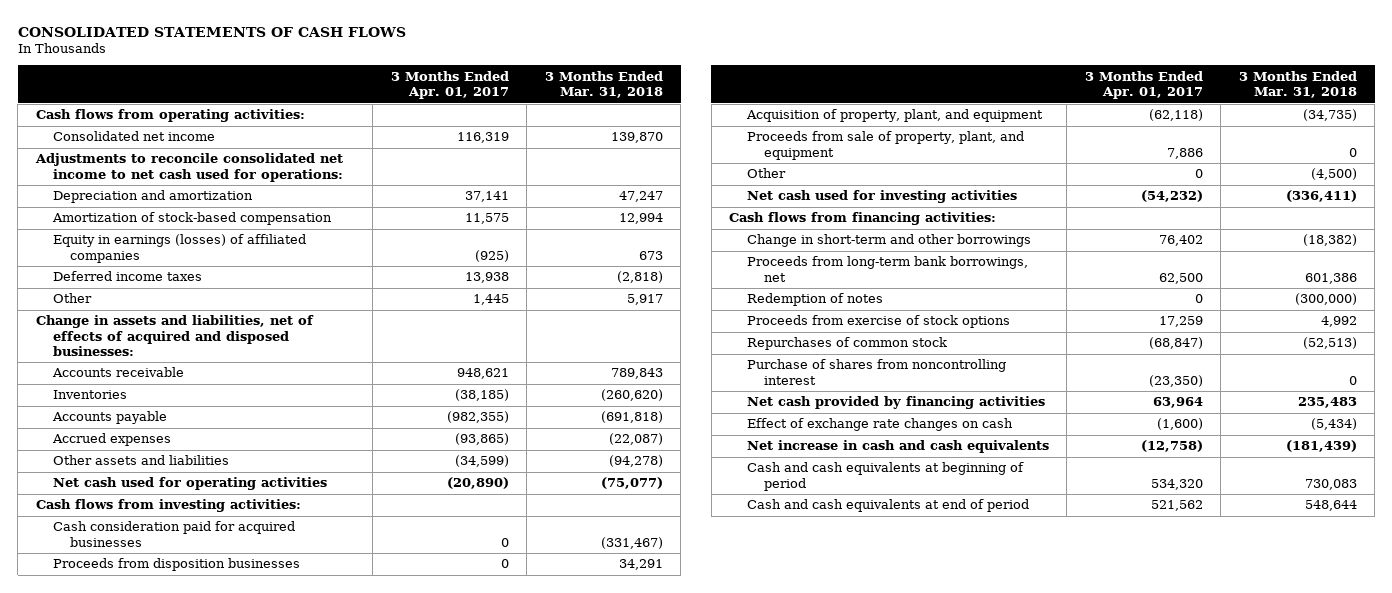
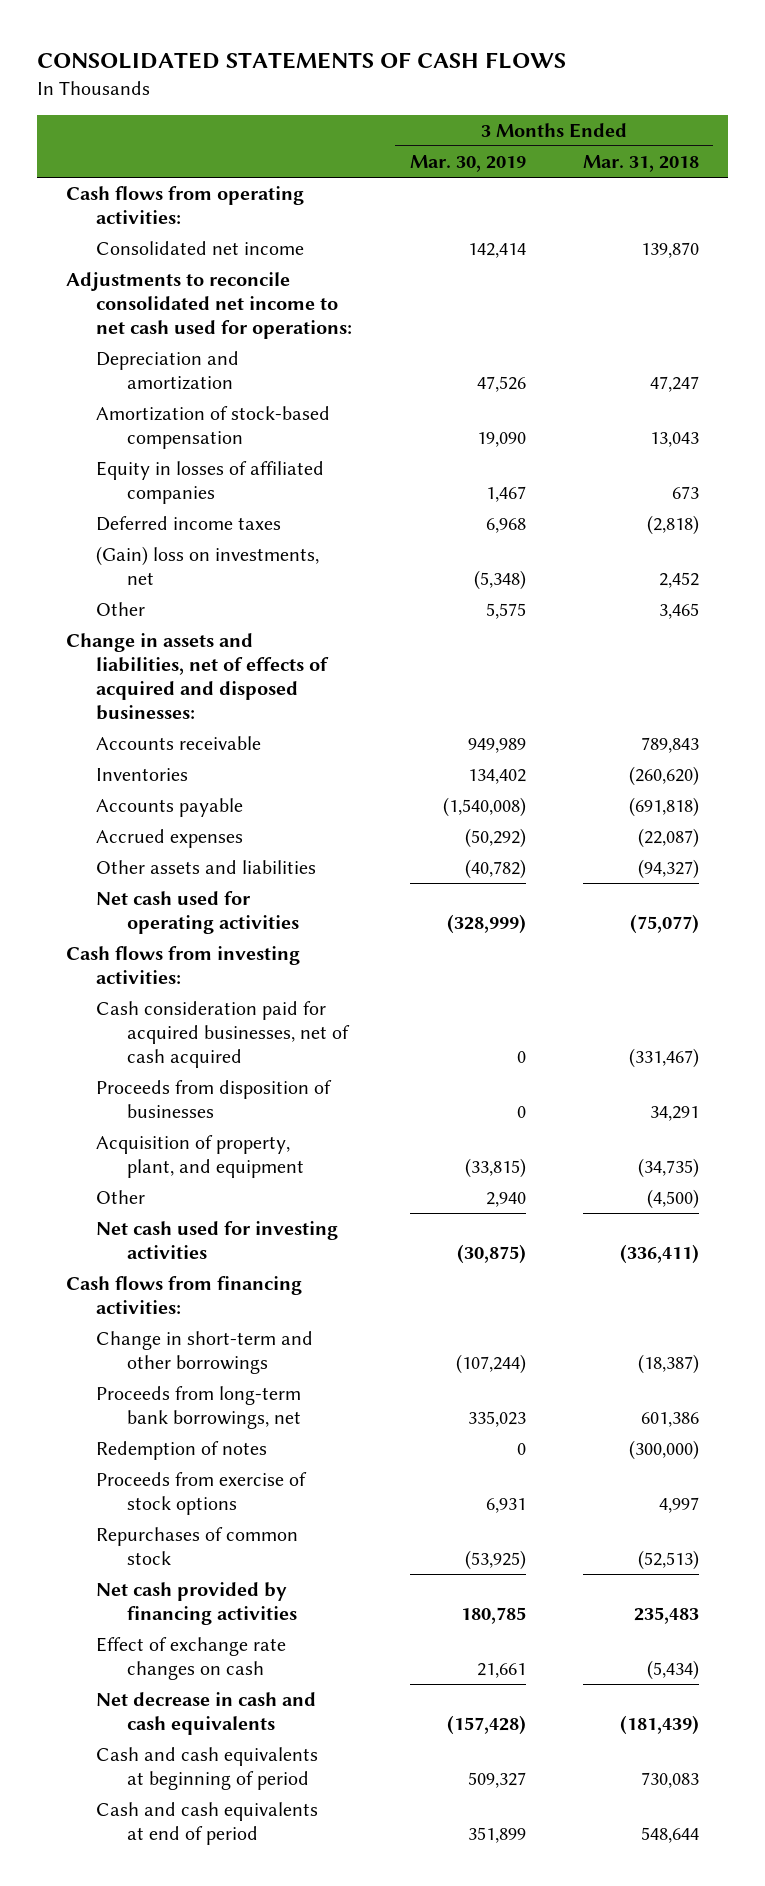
- | 3 Months Ended Apr. 01, 2017 | 3 Months Ended Mar. 31, 2018
+ | 3 Months Ended Mar. 30, 2019 | 3 Months Ended Mar. 31, 2018
- Amortization of stock-based compensation | 11,575 | 12,994
- Equity in earnings (losses) of affiliated companies | (925) | 673
+ Amortization of stock-based compensation | 19,090 | 13,043
+ Equity in losses of affiliated companies | 1,467 | 673
- Other | 1,445 | 5,917
+ (Gain) loss on investments, net | (5,348) | 2,452
+ Other | 5,575 | 3,465
- Other assets and liabilities | (34,599) | (94,278)
+ Other assets and liabilities | (40,782) | (94,327)
- Cash consideration paid for acquired businesses | 0 | (331,467)
- Proceeds from disposition businesses | 0 | 34,291
+ Cash consideration paid for acquired businesses, net of cash acquired | 0 | (331,467)
+ Proceeds from disposition of businesses | 0 | 34,291
- Proceeds from sale of property, plant, and equipment | 7,886 | 0
- Change in short-term and other borrowings | 76,402 | (18,382)
+ Change in short-term and other borrowings | (107,244) | (18,387)
- Proceeds from exercise of stock options | 17,259 | 4,992
+ Proceeds from exercise of stock options | 6,931 | 4,997
- Purchase of shares from noncontrolling interest | (23,350) | 0
- Net increase in cash and cash equivalents | (12,758) | (181,439)
+ Net decrease in cash and cash equivalents | (157,428) | (181,439)

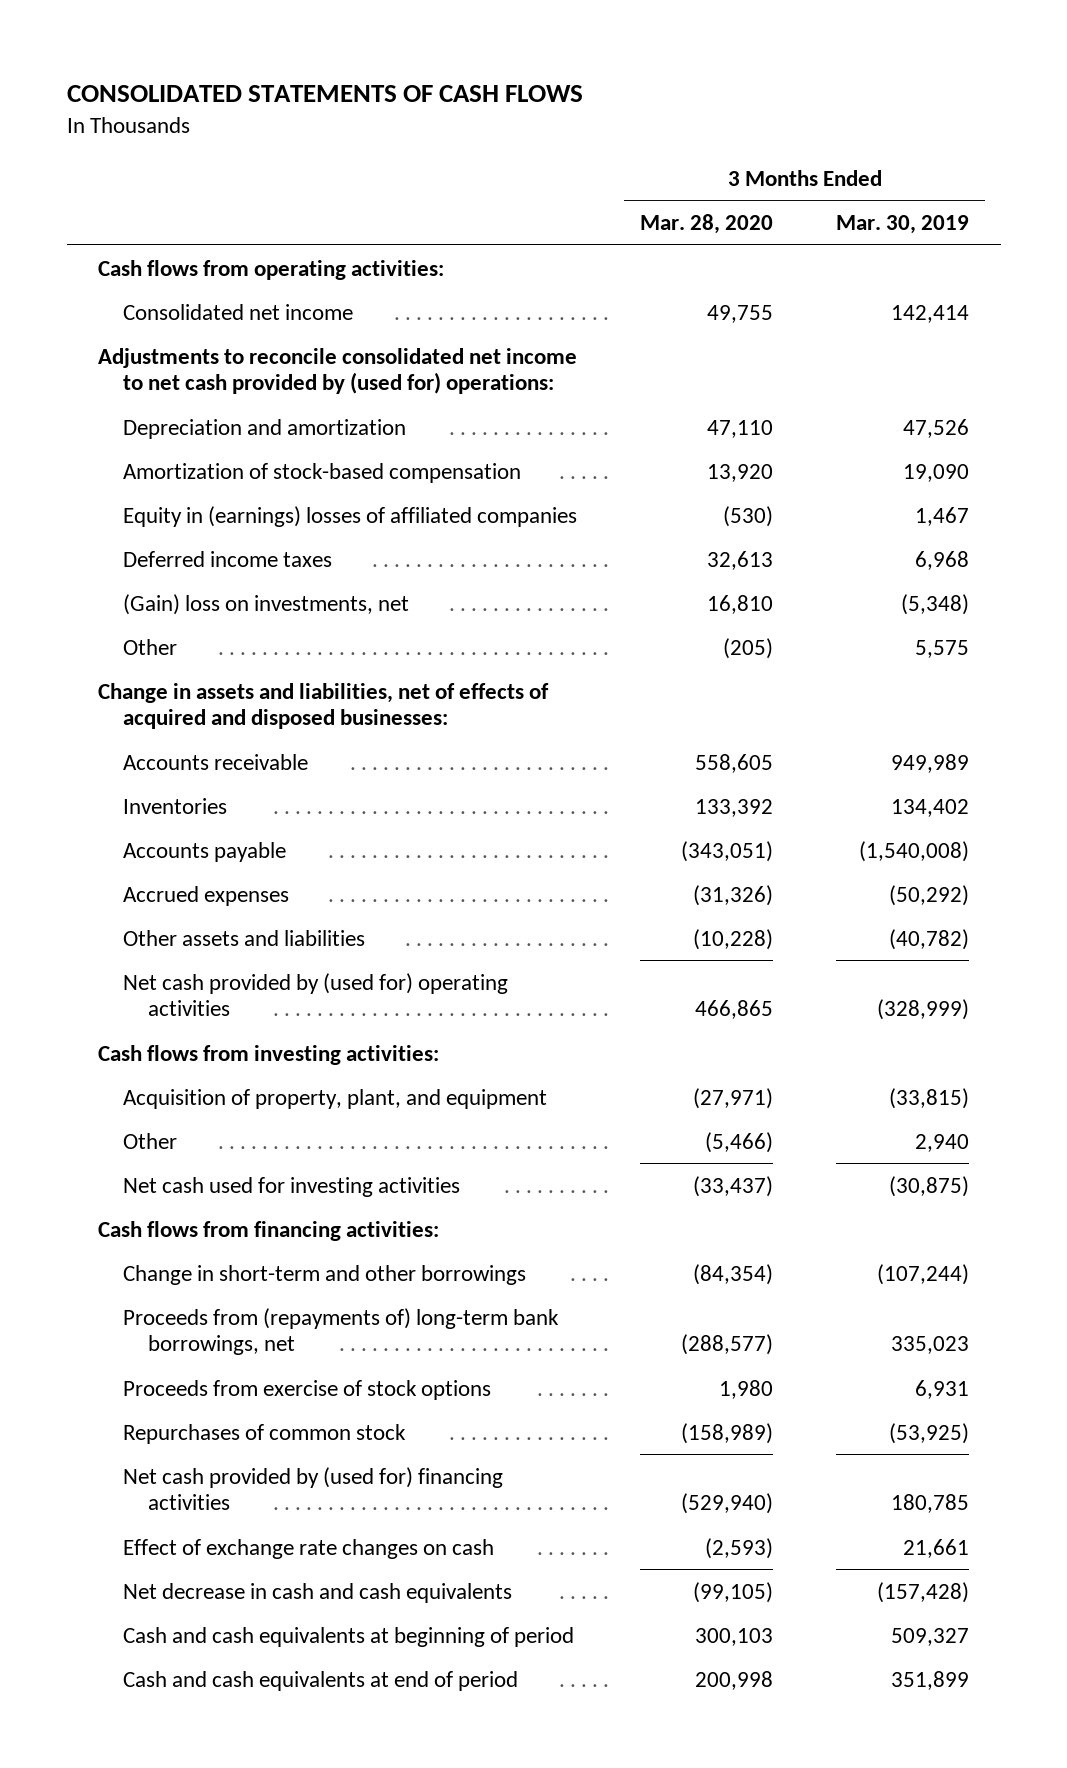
- | 3 Months Ended Mar. 30, 2019 | 3 Months Ended Mar. 31, 2018
+ | 3 Months Ended Mar. 28, 2020 | 3 Months Ended Mar. 30, 2019
- Adjustments to reconcile consolidated net income to net cash used for operations:
+ Adjustments to reconcile consolidated net income to net cash provided by (used for) operations:
- Equity in losses of affiliated companies | 1,467 | 673
+ Equity in (earnings) losses of affiliated companies | (530) | 1,467
- Net cash used for operating activities | (328,999) | (75,077)
+ Net cash provided by (used for) operating activities | 466,865 | (328,999)
- Cash consideration paid for acquired businesses, net of cash acquired | 0 | (331,467)
- Proceeds from disposition of businesses | 0 | 34,291
- Proceeds from long-term bank borrowings, net | 335,023 | 601,386
- Redemption of notes | 0 | (300,000)
+ Proceeds from (repayments of) long-term bank borrowings, net | (288,577) | 335,023
- Net cash provided by financing activities | 180,785 | 235,483
+ Net cash provided by (used for) financing activities | (529,940) | 180,785

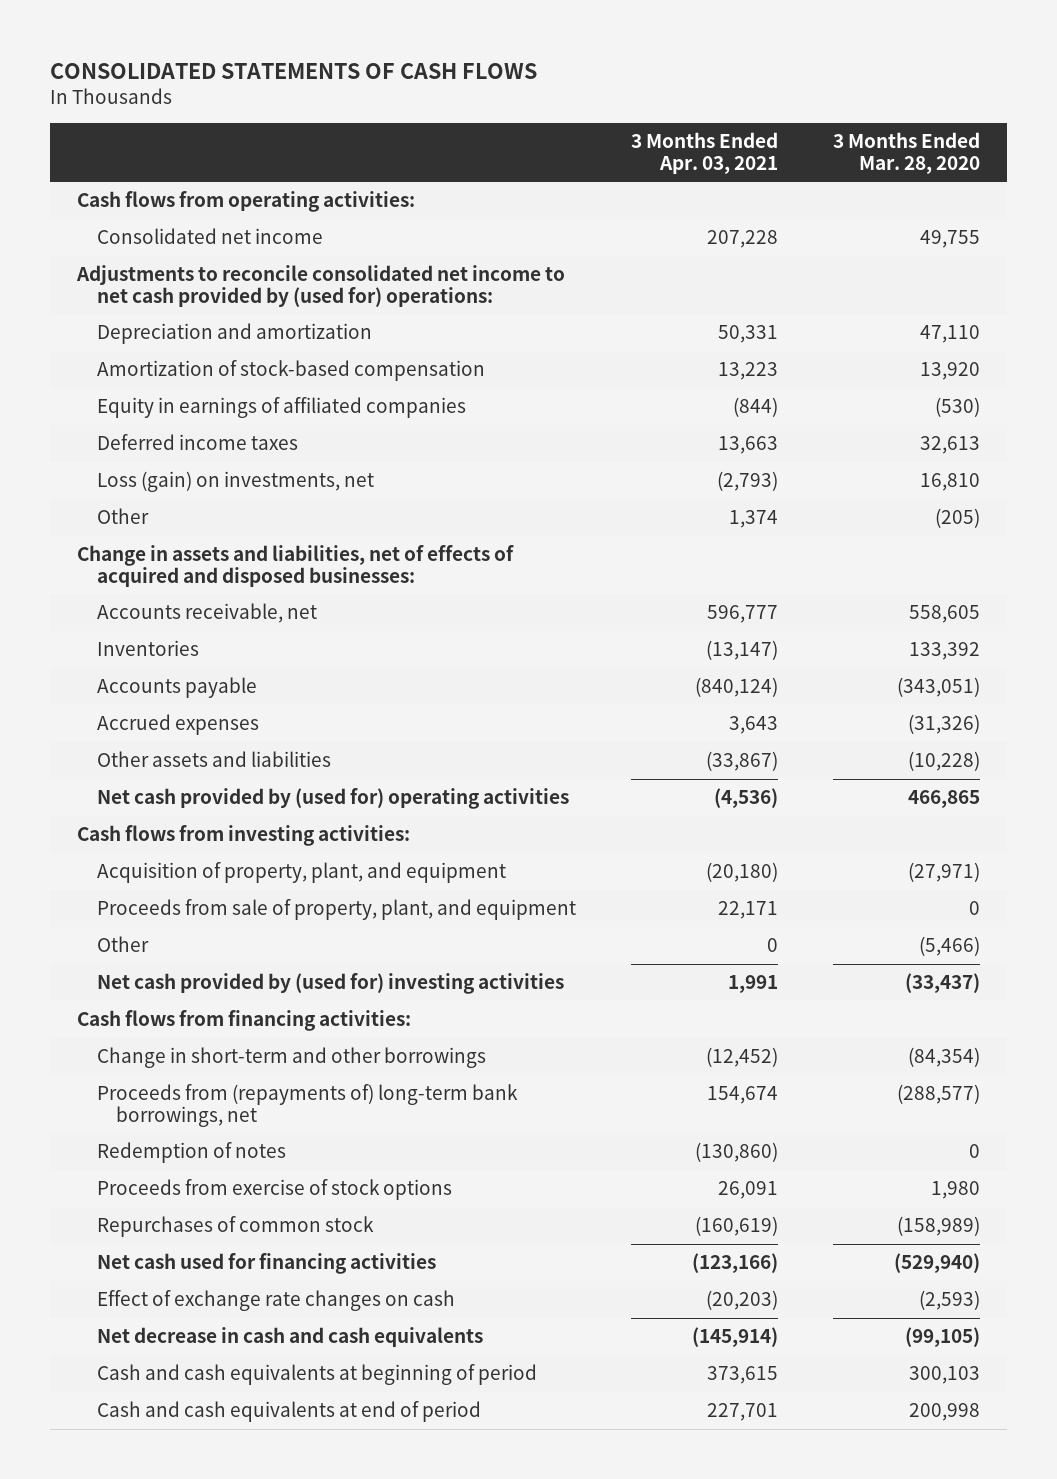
- | 3 Months Ended Mar. 28, 2020 | 3 Months Ended Mar. 30, 2019
+ | 3 Months Ended Apr. 03, 2021 | 3 Months Ended Mar. 28, 2020
- Equity in (earnings) losses of affiliated companies | (530) | 1,467
+ Equity in earnings of affiliated companies | (844) | (530)
- (Gain) loss on investments, net | 16,810 | (5,348)
+ Loss (gain) on investments, net | (2,793) | 16,810
- Accounts receivable | 558,605 | 949,989
+ Accounts receivable, net | 596,777 | 558,605
+ Proceeds from sale of property, plant, and equipment | 22,171 | 0
- Net cash used for investing activities | (33,437) | (30,875)
+ Net cash provided by (used for) investing activities | 1,991 | (33,437)
+ Redemption of notes | (130,860) | 0
- Net cash provided by (used for) financing activities | (529,940) | 180,785
+ Net cash used for financing activities | (123,166) | (529,940)

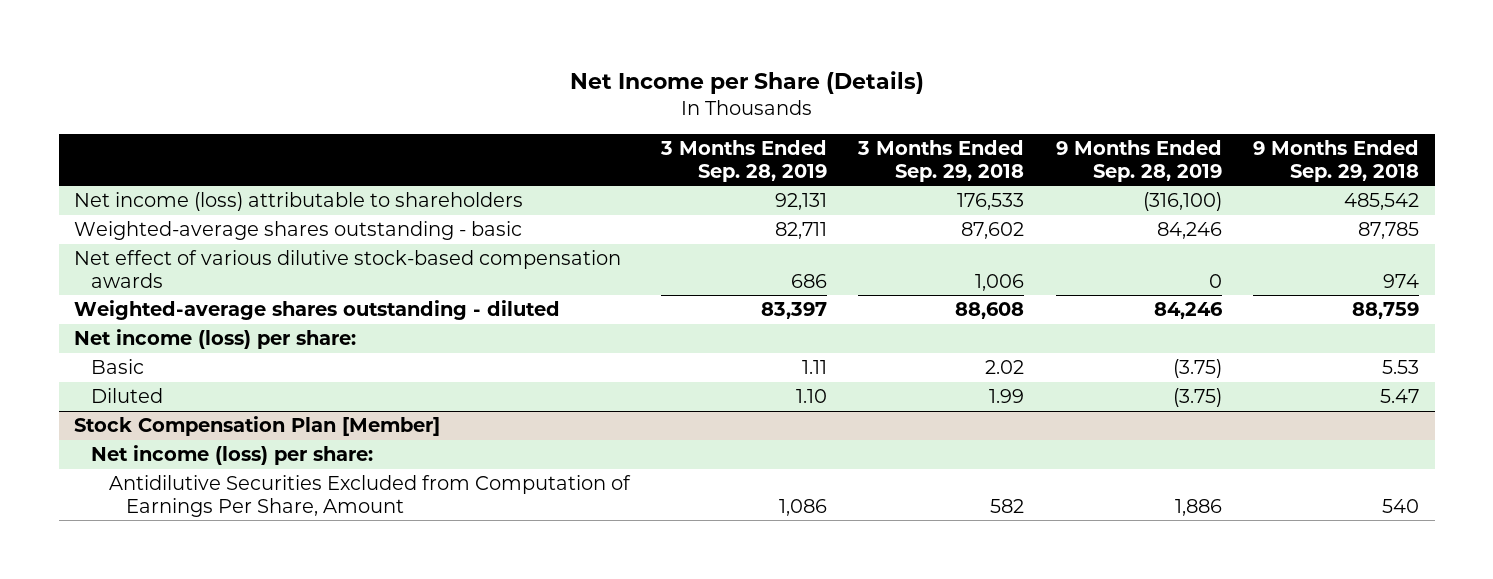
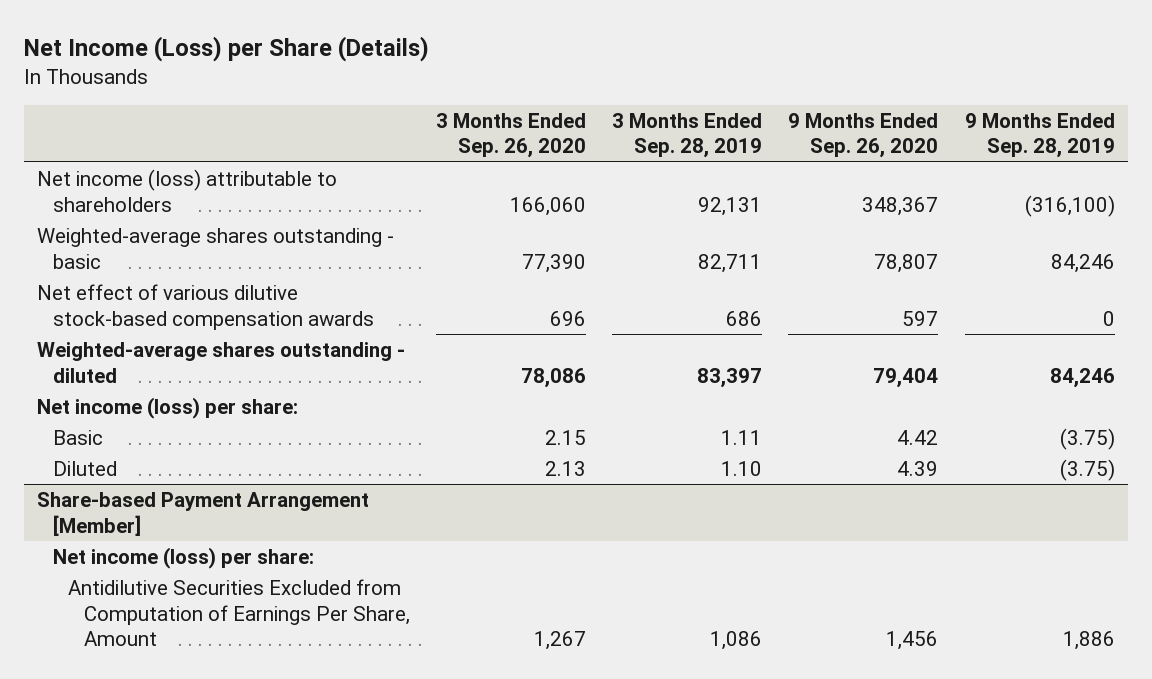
- Net Income per Share (Details)
+ Net Income (Loss) per Share (Details)
- | 3 Months Ended Sep. 28, 2019 | 3 Months Ended Sep. 29, 2018 | 9 Months Ended Sep. 28, 2019 | 9 Months Ended Sep. 29, 2018
+ | 3 Months Ended Sep. 26, 2020 | 3 Months Ended Sep. 28, 2019 | 9 Months Ended Sep. 26, 2020 | 9 Months Ended Sep. 28, 2019
- Stock Compensation Plan [Member]
+ Share-based Payment Arrangement [Member]

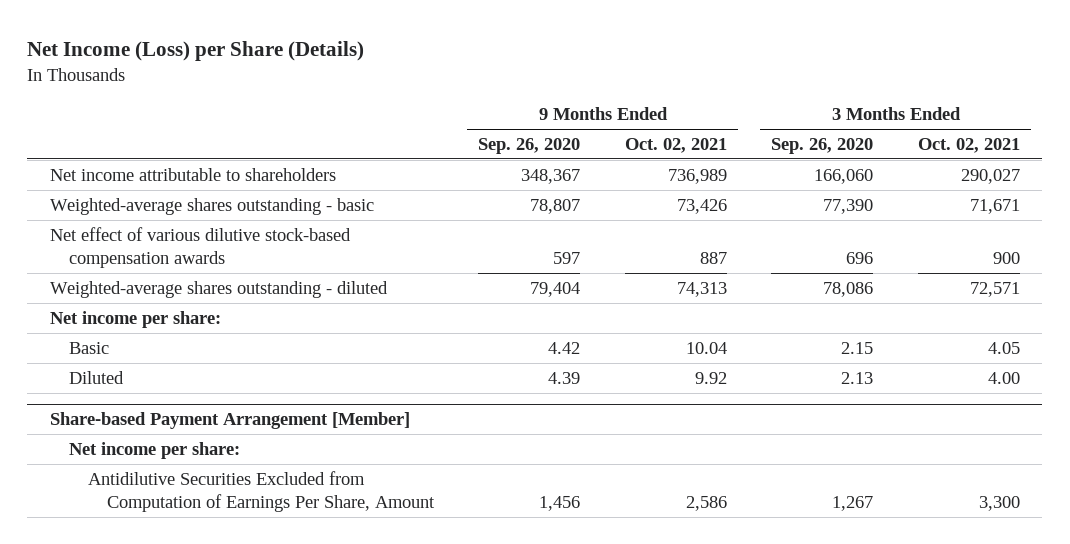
- | 3 Months Ended Sep. 26, 2020 | 3 Months Ended Sep. 28, 2019 | 9 Months Ended Sep. 26, 2020 | 9 Months Ended Sep. 28, 2019
+ | 9 Months Ended Sep. 26, 2020 | 9 Months Ended Oct. 02, 2021 | 3 Months Ended Sep. 26, 2020 | 3 Months Ended Oct. 02, 2021
- Net income (loss) attributable to shareholders | 166,060 | 92,131 | 348,367 | (316,100)
+ Net income attributable to shareholders | 348,367 | 736,989 | 166,060 | 290,027
- Net income (loss) per share:
+ Net income per share:
@ Share-based Payment Arrangement [Member]
- Net income (loss) per share:
+ Net income per share:

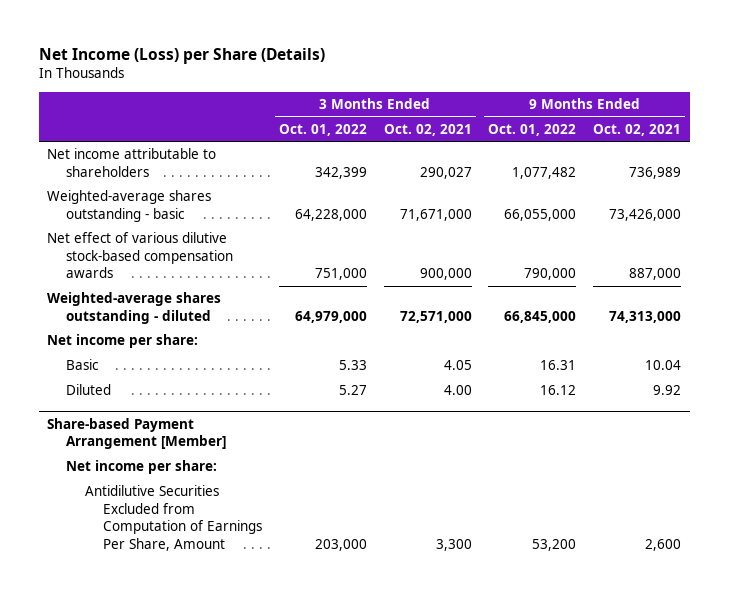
- | 9 Months Ended Sep. 26, 2020 | 9 Months Ended Oct. 02, 2021 | 3 Months Ended Sep. 26, 2020 | 3 Months Ended Oct. 02, 2021
+ | 3 Months Ended Oct. 01, 2022 | 3 Months Ended Oct. 02, 2021 | 9 Months Ended Oct. 01, 2022 | 9 Months Ended Oct. 02, 2021
- Weighted-average shares outstanding - basic | 78,807 | 73,426 | 77,390 | 71,671
- Net effect of various dilutive stock-based compensation awards | 597 | 887 | 696 | 900
- Weighted-average shares outstanding - diluted | 79,404 | 74,313 | 78,086 | 72,571
+ Weighted-average shares outstanding - basic | 64,228,000 | 71,671,000 | 66,055,000 | 73,426,000
+ Net effect of various dilutive stock-based compensation awards | 751,000 | 900,000 | 790,000 | 887,000
+ Weighted-average shares outstanding - diluted | 64,979,000 | 72,571,000 | 66,845,000 | 74,313,000
@ Share-based Payment Arrangement [Member]
- Antidilutive Securities Excluded from Computation of Earnings Per Share, Amount | 1,456 | 2,586 | 1,267 | 3,300
+ Antidilutive Securities Excluded from Computation of Earnings Per Share, Amount | 203,000 | 3,300 | 53,200 | 2,600

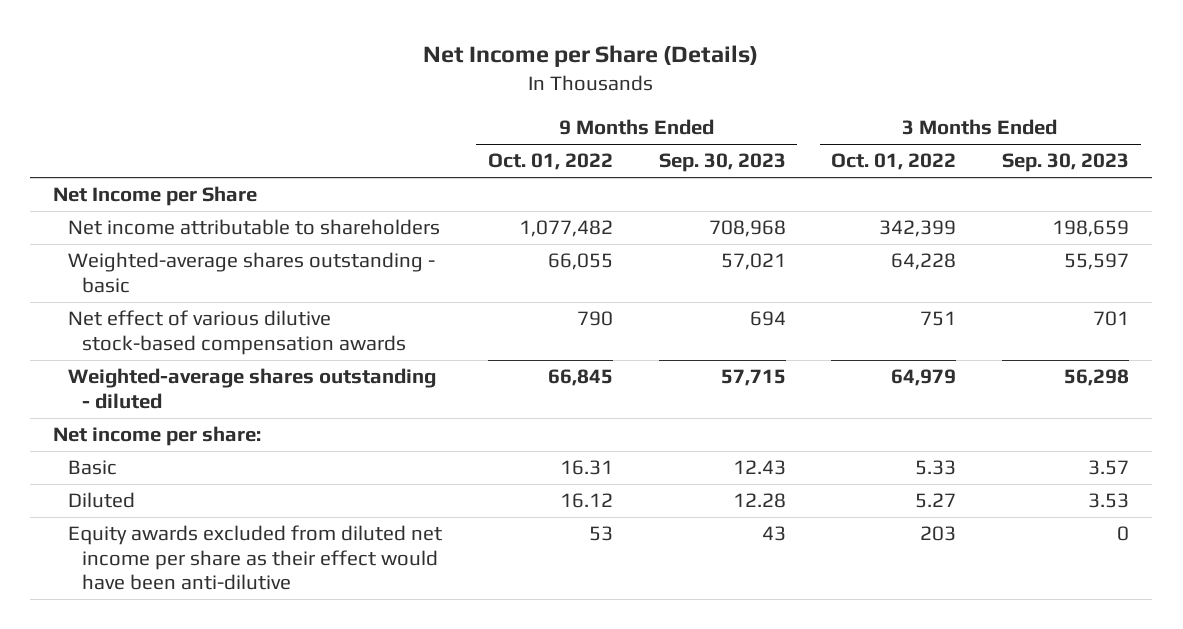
- Net Income (Loss) per Share (Details)
+ Net Income per Share (Details)
- | 3 Months Ended Oct. 01, 2022 | 3 Months Ended Oct. 02, 2021 | 9 Months Ended Oct. 01, 2022 | 9 Months Ended Oct. 02, 2021
+ | 9 Months Ended Oct. 01, 2022 | 9 Months Ended Sep. 30, 2023 | 3 Months Ended Oct. 01, 2022 | 3 Months Ended Sep. 30, 2023
+ Net Income per Share
- Weighted-average shares outstanding - basic | 64,228,000 | 71,671,000 | 66,055,000 | 73,426,000
- Net effect of various dilutive stock-based compensation awards | 751,000 | 900,000 | 790,000 | 887,000
- Weighted-average shares outstanding - diluted | 64,979,000 | 72,571,000 | 66,845,000 | 74,313,000
+ Weighted-average shares outstanding - basic | 66,055 | 57,021 | 64,228 | 55,597
+ Net effect of various dilutive stock-based compensation awards | 790 | 694 | 751 | 701
+ Weighted-average shares outstanding - diluted | 66,845 | 57,715 | 64,979 | 56,298
- Share-based Payment Arrangement [Member]
- Net income per share:
- Antidilutive Securities Excluded from Computation of Earnings Per Share, Amount | 203,000 | 3,300 | 53,200 | 2,600
+ Equity awards excluded from diluted net income per share as their effect would have been anti-dilutive | 53 | 43 | 203 | 0

